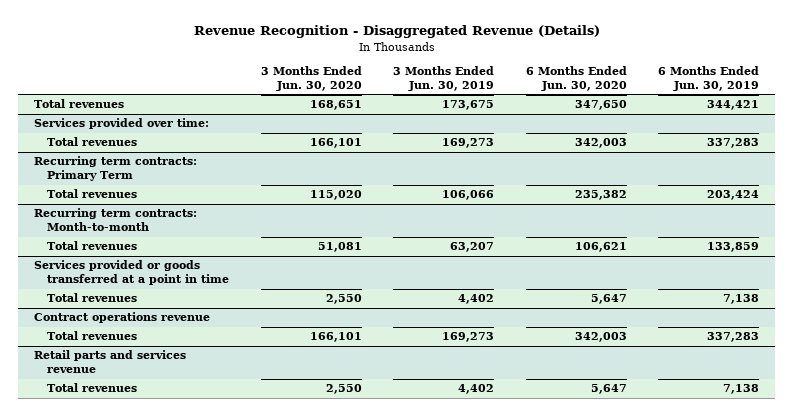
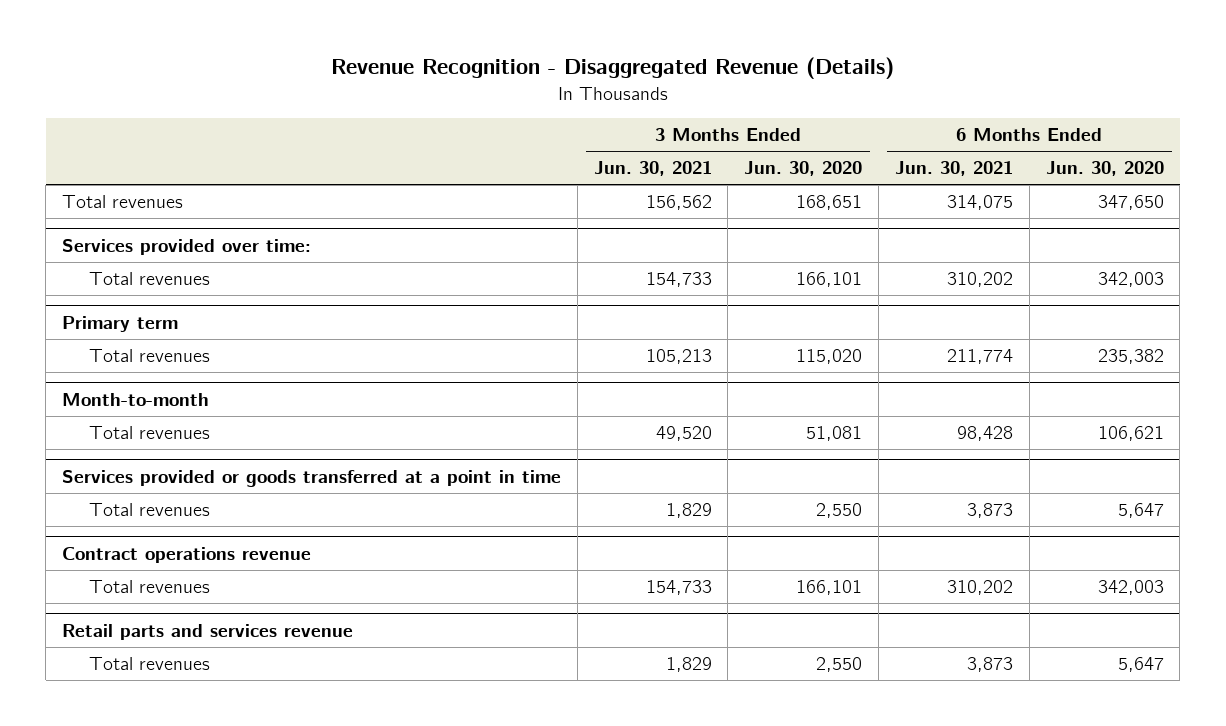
- | 3 Months Ended Jun. 30, 2020 | 3 Months Ended Jun. 30, 2019 | 6 Months Ended Jun. 30, 2020 | 6 Months Ended Jun. 30, 2019
+ | 3 Months Ended Jun. 30, 2021 | 3 Months Ended Jun. 30, 2020 | 6 Months Ended Jun. 30, 2021 | 6 Months Ended Jun. 30, 2020
- Recurring term contracts: Primary Term
+ Primary term
- Recurring term contracts: Month-to-month
+ Month-to-month

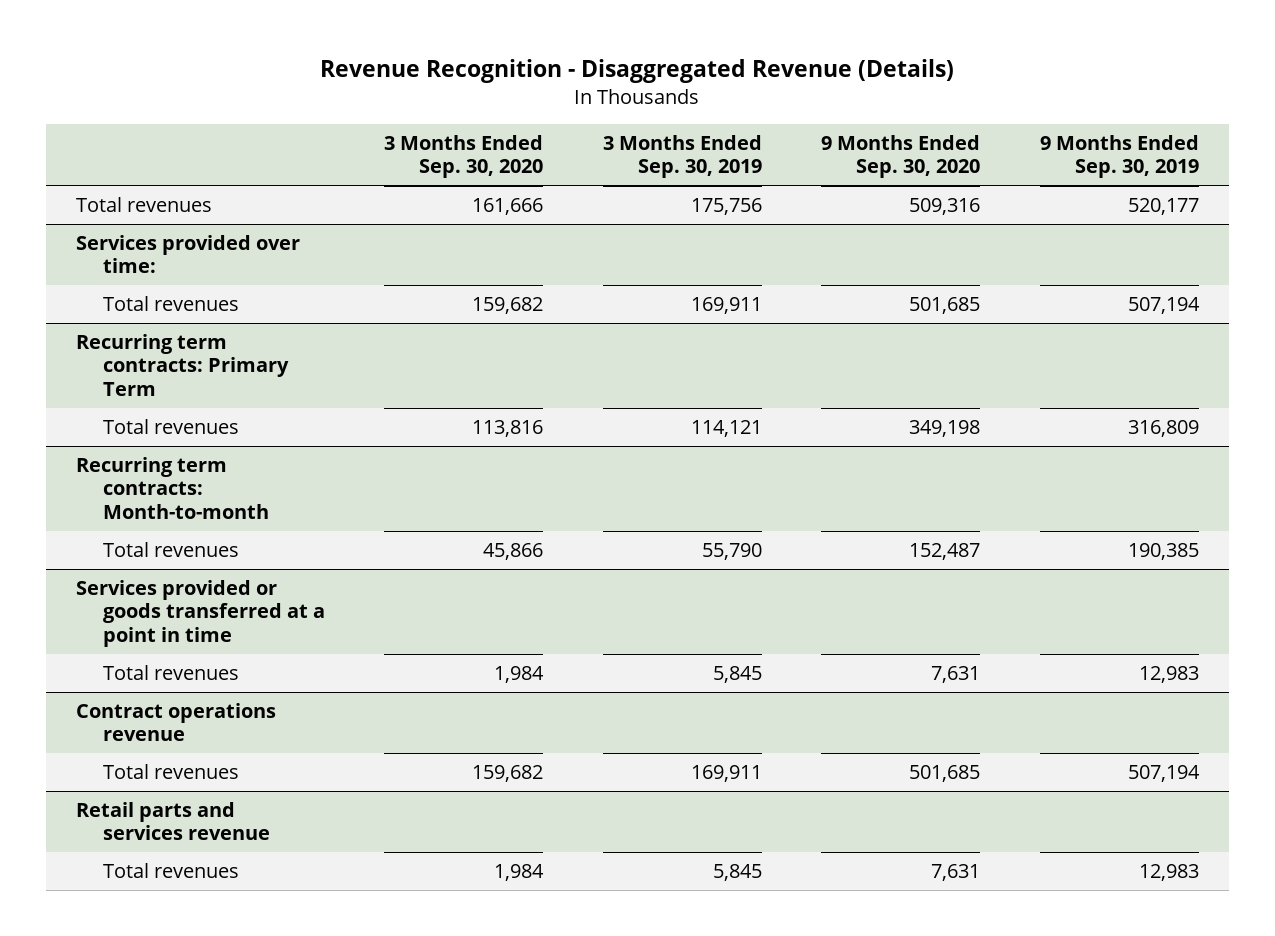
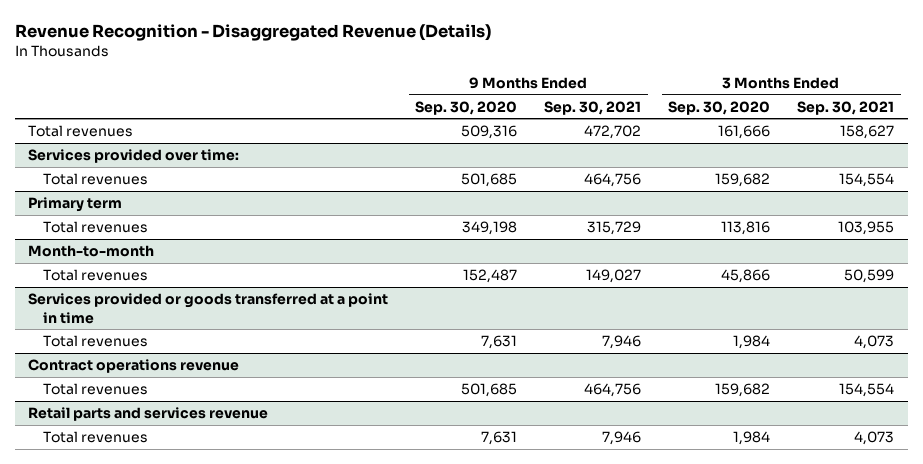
- | 3 Months Ended Sep. 30, 2020 | 3 Months Ended Sep. 30, 2019 | 9 Months Ended Sep. 30, 2020 | 9 Months Ended Sep. 30, 2019
+ | 9 Months Ended Sep. 30, 2020 | 9 Months Ended Sep. 30, 2021 | 3 Months Ended Sep. 30, 2020 | 3 Months Ended Sep. 30, 2021
- Recurring term contracts: Primary Term
+ Primary term
- Recurring term contracts: Month-to-month
+ Month-to-month

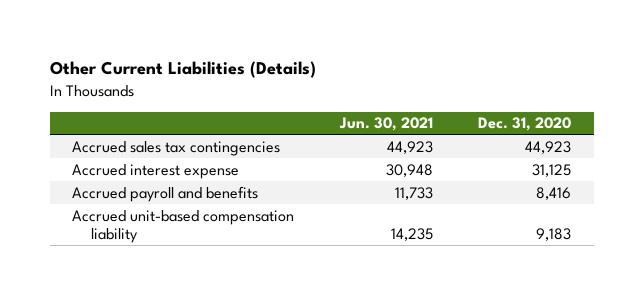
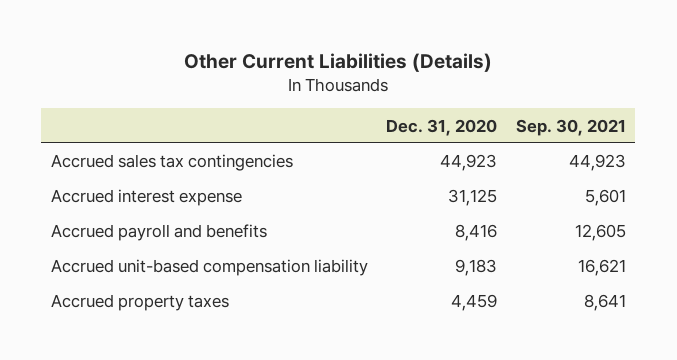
- | Jun. 30, 2021 | Dec. 31, 2020
+ | Dec. 31, 2020 | Sep. 30, 2021
+ Accrued property taxes | 4,459 | 8,641

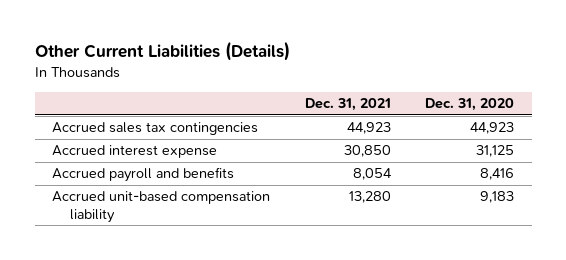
- | Dec. 31, 2020 | Sep. 30, 2021
+ | Dec. 31, 2021 | Dec. 31, 2020
- Accrued property taxes | 4,459 | 8,641

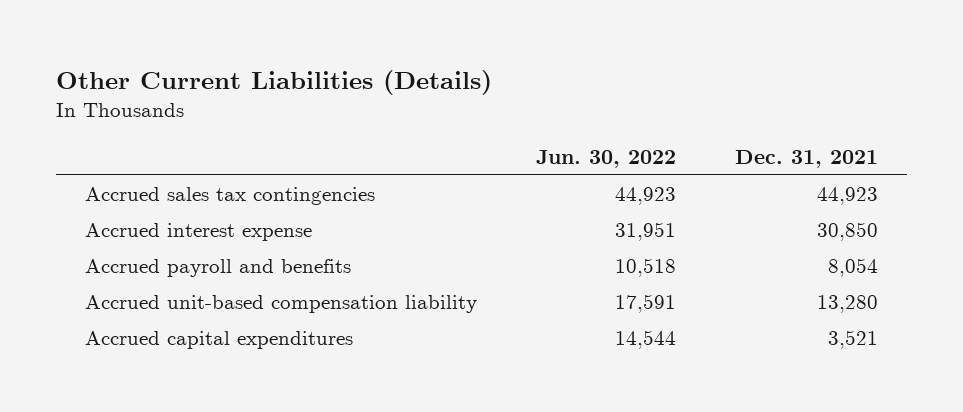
- | Dec. 31, 2021 | Dec. 31, 2020
+ | Jun. 30, 2022 | Dec. 31, 2021
+ Accrued capital expenditures | 14,544 | 3,521

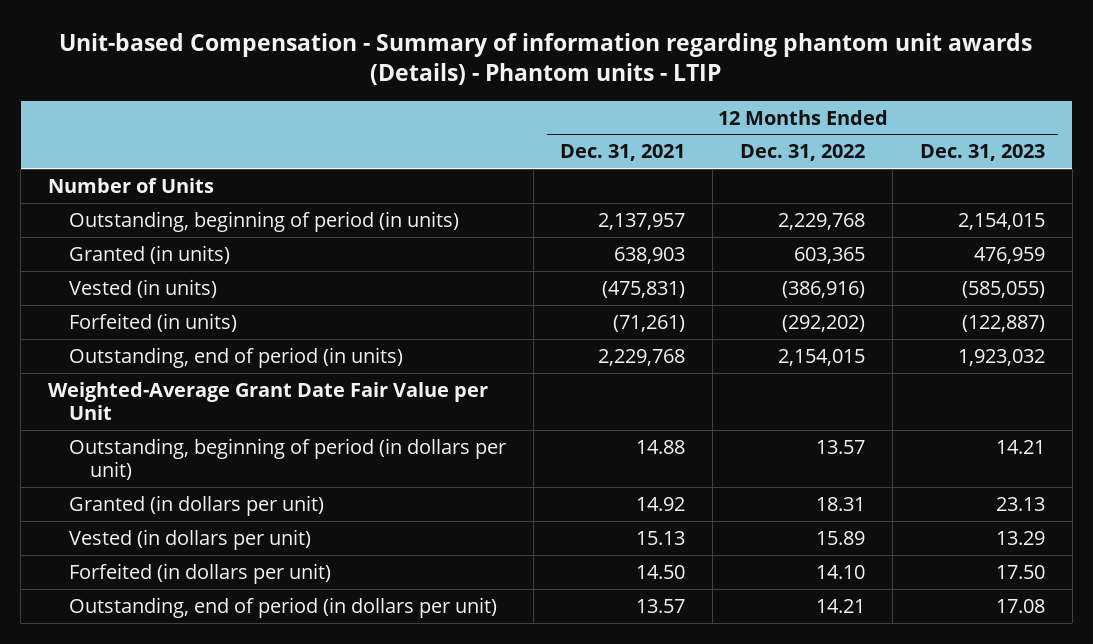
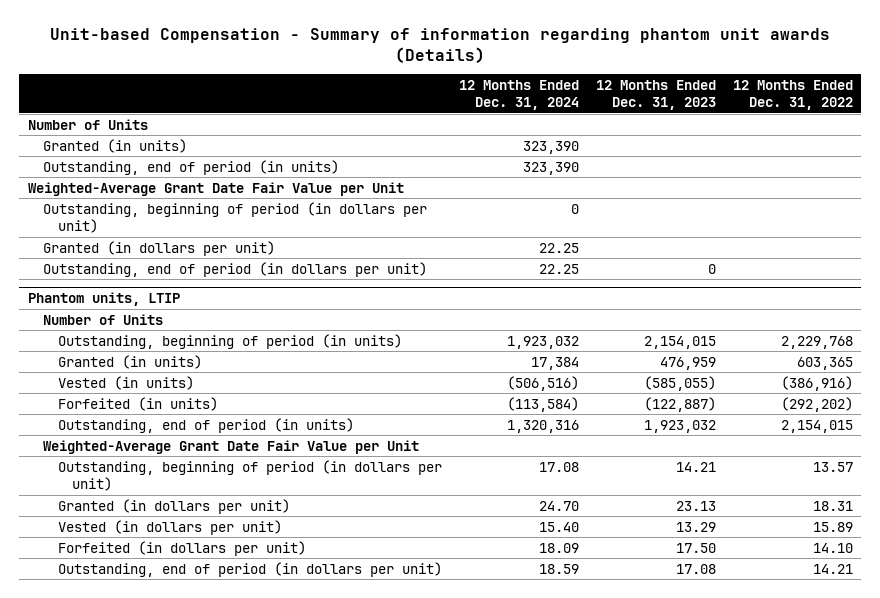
- Unit-based Compensation - Summary of information regarding phantom unit awards (Details) - Phantom units - LTIP
+ Unit-based Compensation - Summary of information regarding phantom unit awards (Details)
- | 12 Months Ended Dec. 31, 2021 | 12 Months Ended Dec. 31, 2022 | 12 Months Ended Dec. 31, 2023
+ | 12 Months Ended Dec. 31, 2024 | 12 Months Ended Dec. 31, 2023 | 12 Months Ended Dec. 31, 2022
+ Granted (in units) | 323,390 | |
+ Outstanding, end of period (in units) | 323,390 | |
+ Weighted-Average Grant Date Fair Value per Unit
+ Outstanding, beginning of period (in dollars per unit) | 0 | |
+ Granted (in dollars per unit) | 22.25 | |
+ Outstanding, end of period (in dollars per unit) | 22.25 | 0 |
+ Phantom units, LTIP
+ Number of Units

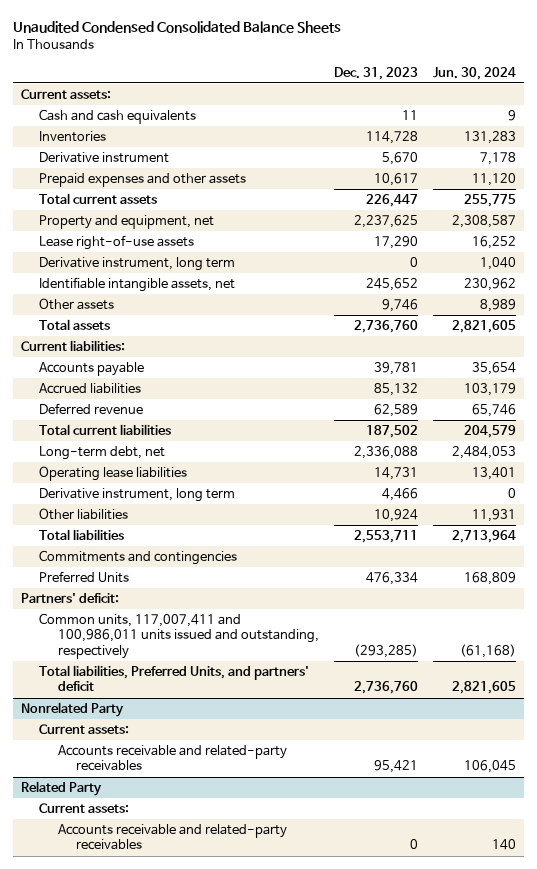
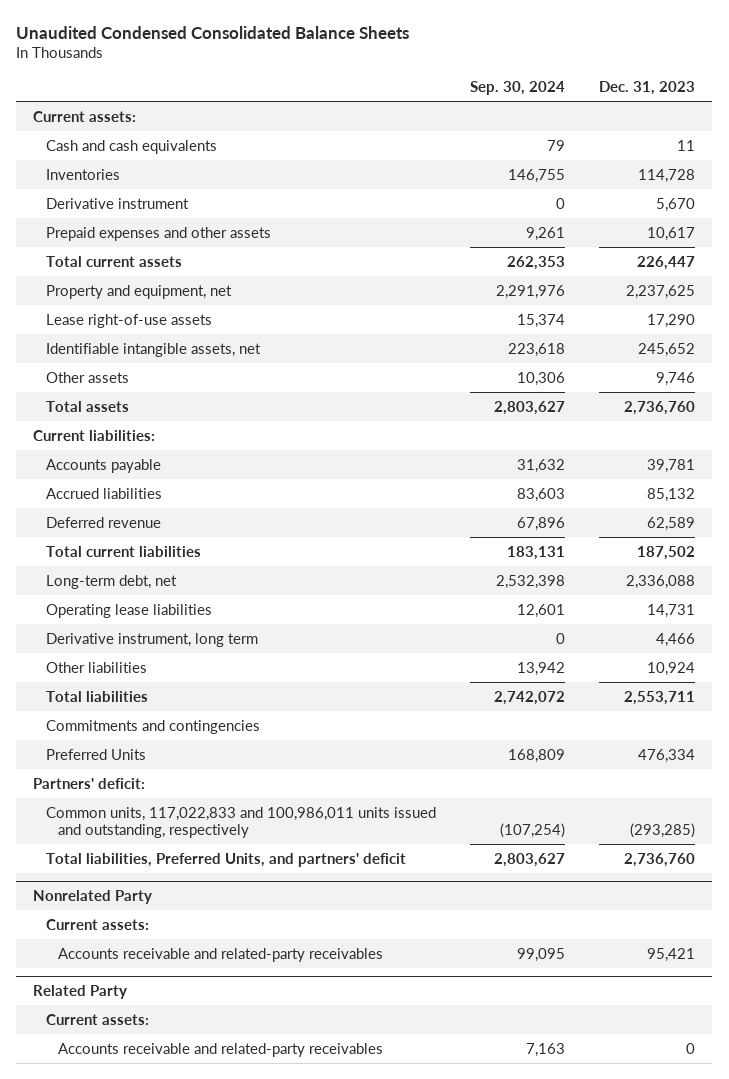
- | Dec. 31, 2023 | Jun. 30, 2024
+ | Sep. 30, 2024 | Dec. 31, 2023
- Derivative instrument, long term | 0 | 1,040
- Common units, 117,007,411 and 100,986,011 units issued and outstanding, respectively | (293,285) | (61,168)
+ Common units, 117,022,833 and 100,986,011 units issued and outstanding, respectively | (107,254) | (293,285)

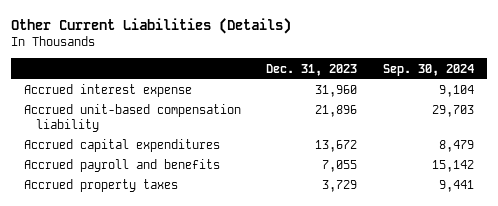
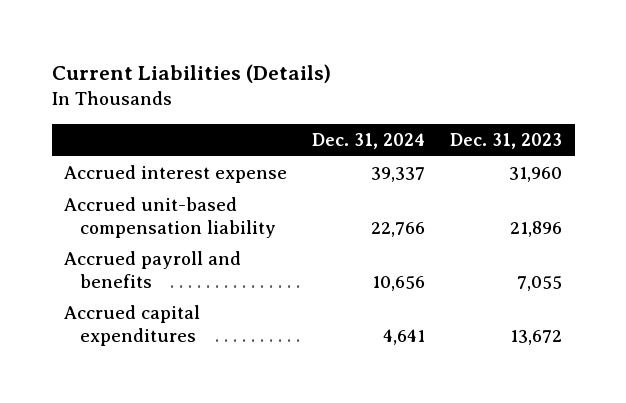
- Other Current Liabilities (Details)
+ Current Liabilities (Details)
- | Dec. 31, 2023 | Sep. 30, 2024
+ | Dec. 31, 2024 | Dec. 31, 2023
- Accrued property taxes | 3,729 | 9,441
moved down: Accrued capital expenditures | 4,641 | 13,672

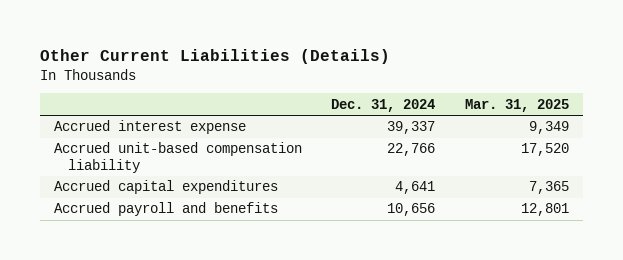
- Current Liabilities (Details)
+ Other Current Liabilities (Details)
- | Dec. 31, 2024 | Dec. 31, 2023
+ | Dec. 31, 2024 | Mar. 31, 2025
moved down: Accrued payroll and benefits | 10,656 | 12,801

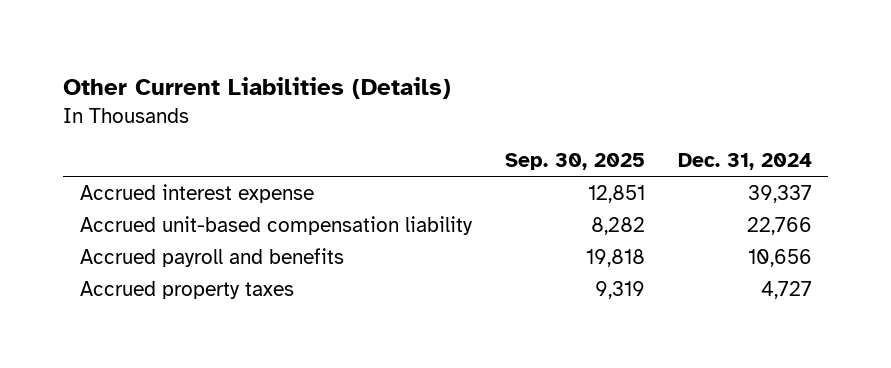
- | Dec. 31, 2024 | Mar. 31, 2025
+ | Sep. 30, 2025 | Dec. 31, 2024
- Accrued capital expenditures | 4,641 | 7,365
+ Accrued property taxes | 9,319 | 4,727

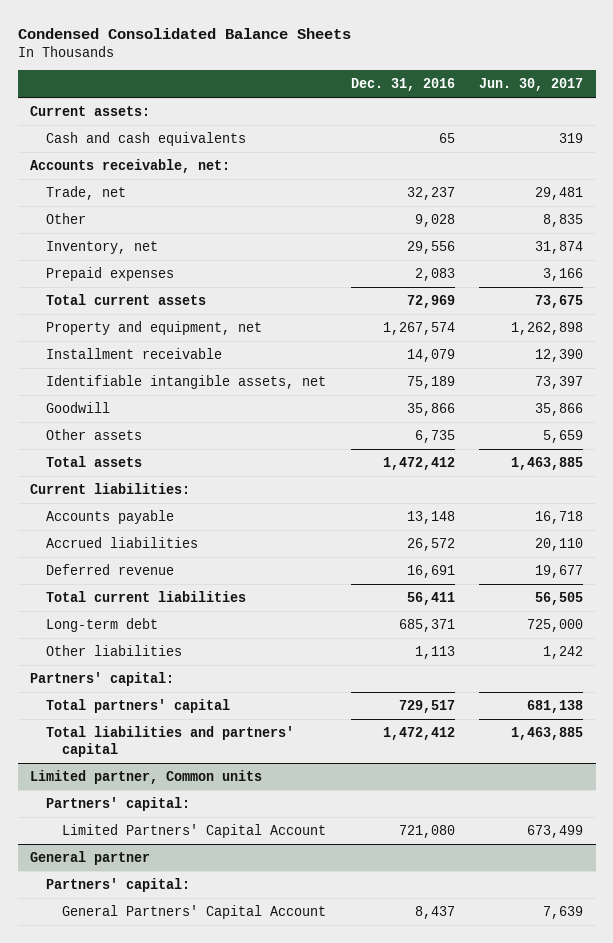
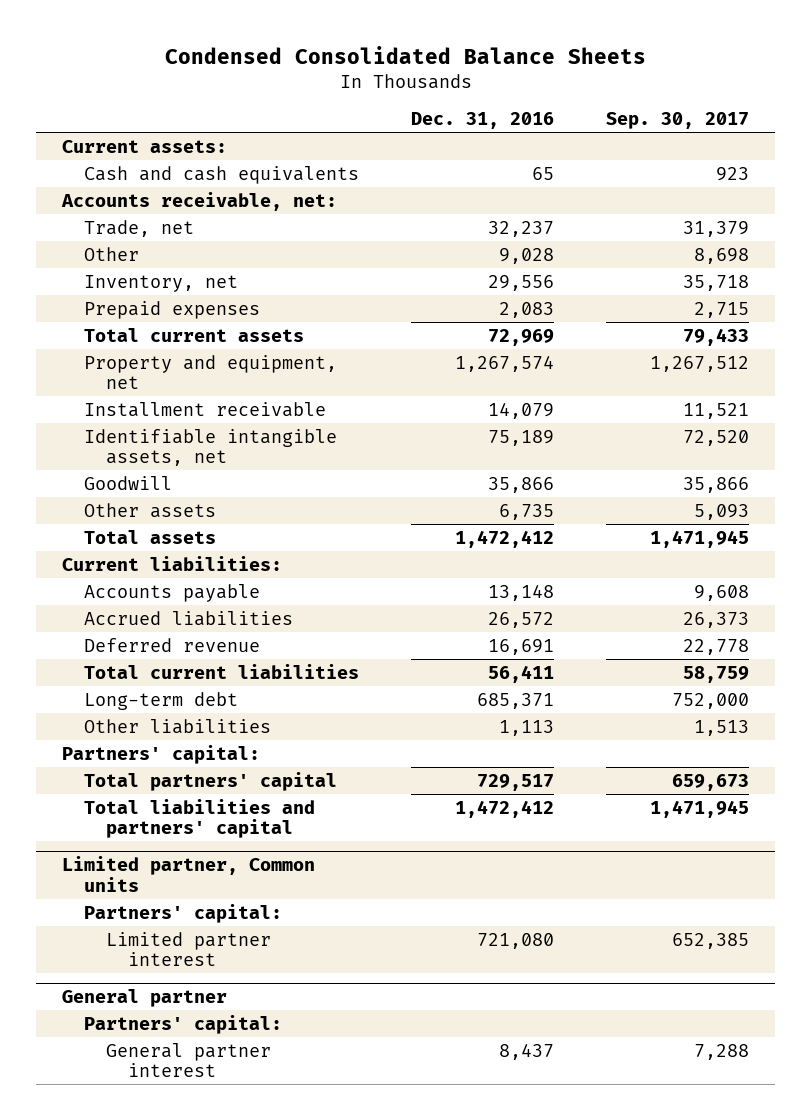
- | Dec. 31, 2016 | Jun. 30, 2017
+ | Dec. 31, 2016 | Sep. 30, 2017
@ Limited partner, Common units
- Limited Partners' Capital Account | 721,080 | 673,499
+ Limited partner interest | 721,080 | 652,385
@ General partner
- General Partners' Capital Account | 8,437 | 7,639
+ General partner interest | 8,437 | 7,288

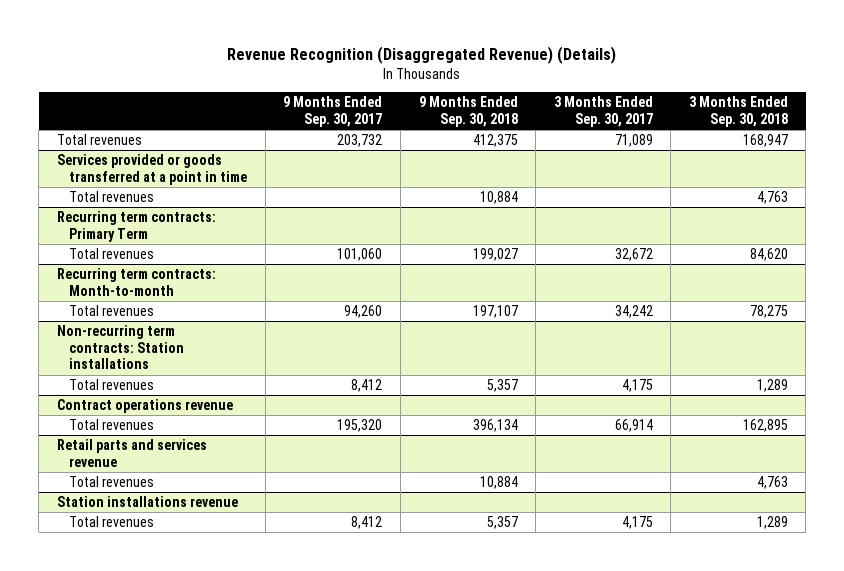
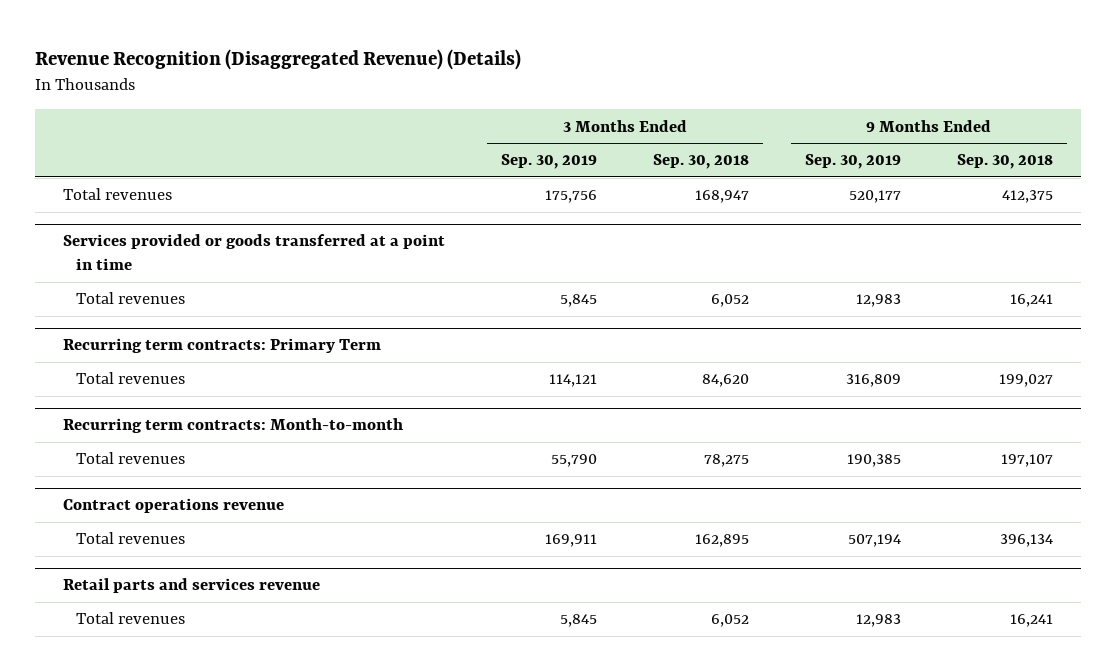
- | 9 Months Ended Sep. 30, 2017 | 9 Months Ended Sep. 30, 2018 | 3 Months Ended Sep. 30, 2017 | 3 Months Ended Sep. 30, 2018
+ | 3 Months Ended Sep. 30, 2019 | 3 Months Ended Sep. 30, 2018 | 9 Months Ended Sep. 30, 2019 | 9 Months Ended Sep. 30, 2018
@ Services provided or goods transferred at a point in time
- Total revenues | | 10,884 | | 4,763
+ Total revenues | 5,845 | 6,052 | 12,983 | 16,241
- Non-recurring term contracts: Station installations
- Total revenues | 8,412 | 5,357 | 4,175 | 1,289
@ Retail parts and services revenue
- Total revenues | | 10,884 | | 4,763
- Station installations revenue
- Total revenues | 8,412 | 5,357 | 4,175 | 1,289
@ Retail parts and services revenue
+ Total revenues | 5,845 | 6,052 | 12,983 | 16,241

